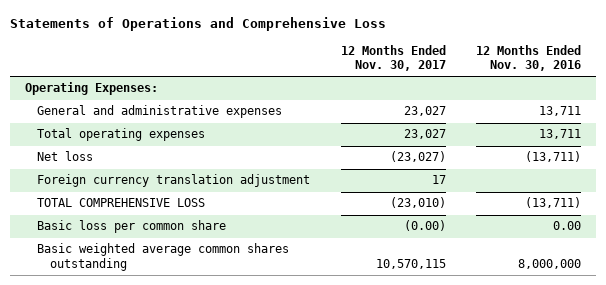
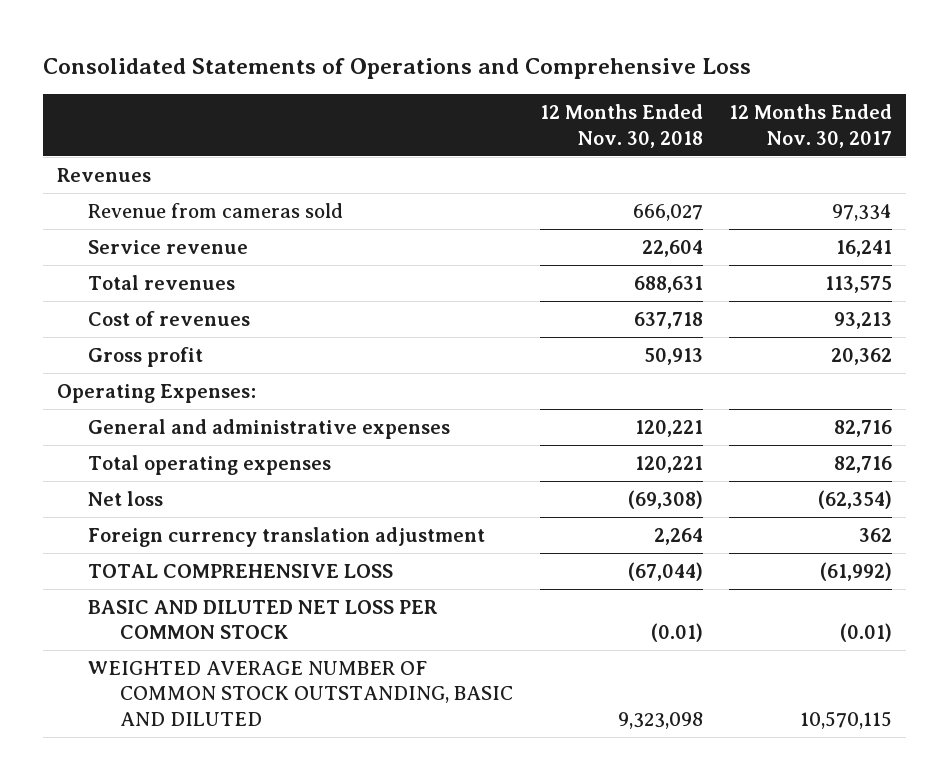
- Statements of Operations and Comprehensive Loss
+ Consolidated Statements of Operations and Comprehensive Loss
- | 12 Months Ended Nov. 30, 2017 | 12 Months Ended Nov. 30, 2016
+ | 12 Months Ended Nov. 30, 2018 | 12 Months Ended Nov. 30, 2017
+ Revenues
+ Revenue from cameras sold | 666,027 | 97,334
+ Service revenue | 22,604 | 16,241
+ Total revenues | 688,631 | 113,575
+ Cost of revenues | 637,718 | 93,213
+ Gross profit | 50,913 | 20,362
- General and administrative expenses | 23,027 | 13,711
- Total operating expenses | 23,027 | 13,711
- Net loss | (23,027) | (13,711)
- Foreign currency translation adjustment | 17 |
- TOTAL COMPREHENSIVE LOSS | (23,010) | (13,711)
- Basic loss per common share | (0.00) | 0.00
- Basic weighted average common shares outstanding | 10,570,115 | 8,000,000
+ General and administrative expenses | 120,221 | 82,716
+ Total operating expenses | 120,221 | 82,716
+ Net loss | (69,308) | (62,354)
+ Foreign currency translation adjustment | 2,264 | 362
+ TOTAL COMPREHENSIVE LOSS | (67,044) | (61,992)
+ BASIC AND DILUTED NET LOSS PER COMMON STOCK | (0.01) | (0.01)
+ WEIGHTED AVERAGE NUMBER OF COMMON STOCK OUTSTANDING, BASIC AND DILUTED | 9,323,098 | 10,570,115

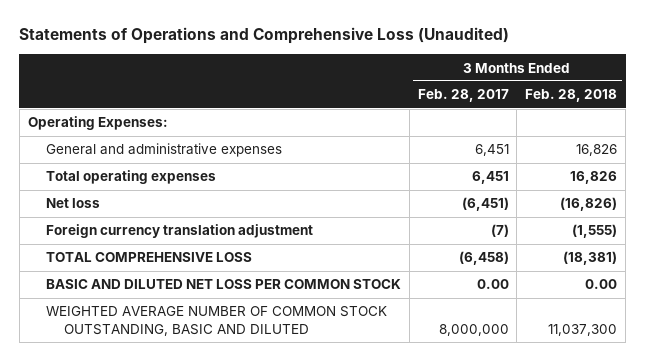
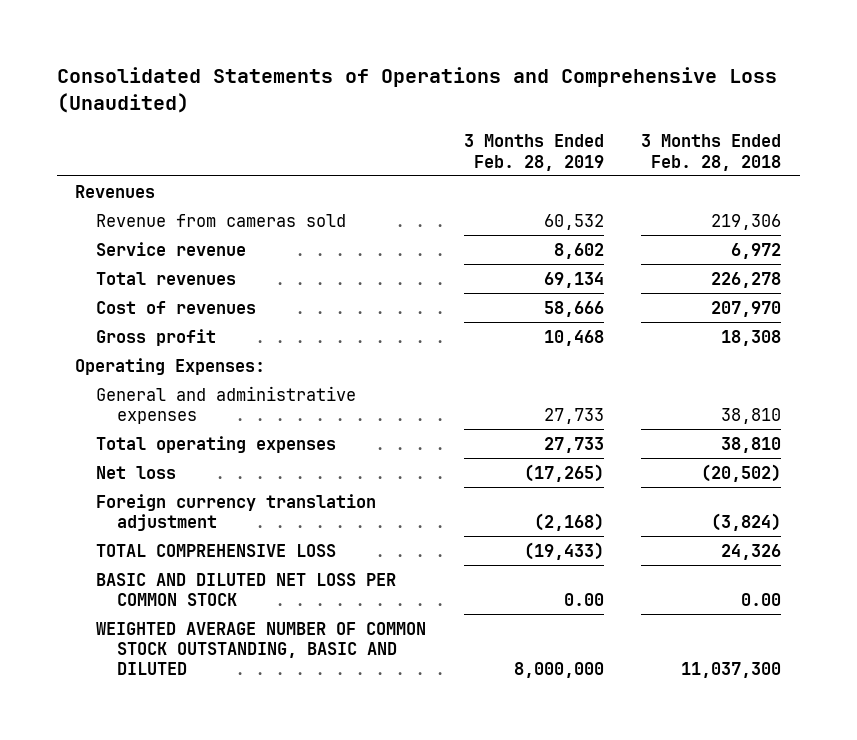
- Statements of Operations and Comprehensive Loss (Unaudited)
+ Consolidated Statements of Operations and Comprehensive Loss (Unaudited)
- | 3 Months Ended Feb. 28, 2017 | 3 Months Ended Feb. 28, 2018
+ | 3 Months Ended Feb. 28, 2019 | 3 Months Ended Feb. 28, 2018
+ Revenues
+ Revenue from cameras sold | 60,532 | 219,306
+ Service revenue | 8,602 | 6,972
+ Total revenues | 69,134 | 226,278
+ Cost of revenues | 58,666 | 207,970
+ Gross profit | 10,468 | 18,308
- General and administrative expenses | 6,451 | 16,826
- Total operating expenses | 6,451 | 16,826
- Net loss | (6,451) | (16,826)
- Foreign currency translation adjustment | (7) | (1,555)
- TOTAL COMPREHENSIVE LOSS | (6,458) | (18,381)
+ General and administrative expenses | 27,733 | 38,810
+ Total operating expenses | 27,733 | 38,810
+ Net loss | (17,265) | (20,502)
+ Foreign currency translation adjustment | (2,168) | (3,824)
+ TOTAL COMPREHENSIVE LOSS | (19,433) | 24,326

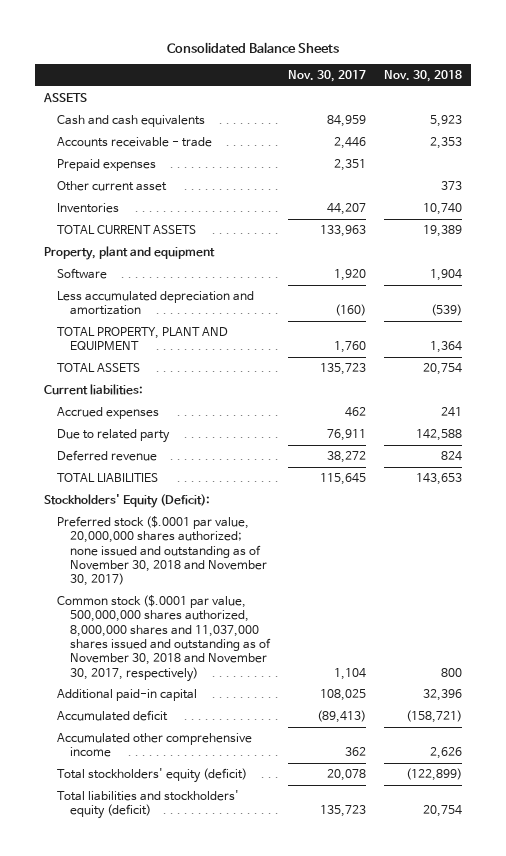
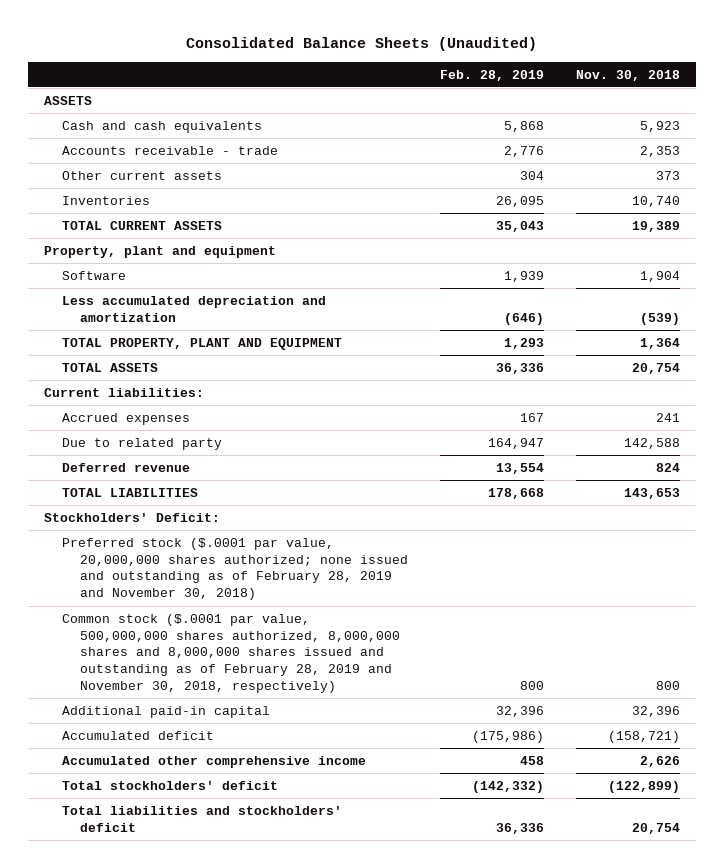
- Consolidated Balance Sheets
+ Consolidated Balance Sheets (Unaudited)
- | Nov. 30, 2017 | Nov. 30, 2018
+ | Feb. 28, 2019 | Nov. 30, 2018
- Prepaid expenses | 2,351 |
- Other current asset | | 373
+ Other current assets | 304 | 373
- Stockholders' Equity (Deficit):
- Preferred stock ($.0001 par value, 20,000,000 shares authorized; none issued and outstanding as of November 30, 2018 and November 30, 2017)
- Common stock ($.0001 par value, 500,000,000 shares authorized, 8,000,000 shares and 11,037,000 shares issued and outstanding as of November 30, 2018 and November 30, 2017, respectively) | 1,104 | 800
+ Stockholders' Deficit:
+ Preferred stock ($.0001 par value, 20,000,000 shares authorized; none issued and outstanding as of February 28, 2019 and November 30, 2018)
+ Common stock ($.0001 par value, 500,000,000 shares authorized, 8,000,000 shares and 8,000,000 shares issued and outstanding as of February 28, 2019 and November 30, 2018, respectively) | 800 | 800
- Total stockholders' equity (deficit) | 20,078 | (122,899)
- Total liabilities and stockholders' equity (deficit) | 135,723 | 20,754
+ Total stockholders' deficit | (142,332) | (122,899)
+ Total liabilities and stockholders' deficit | 36,336 | 20,754

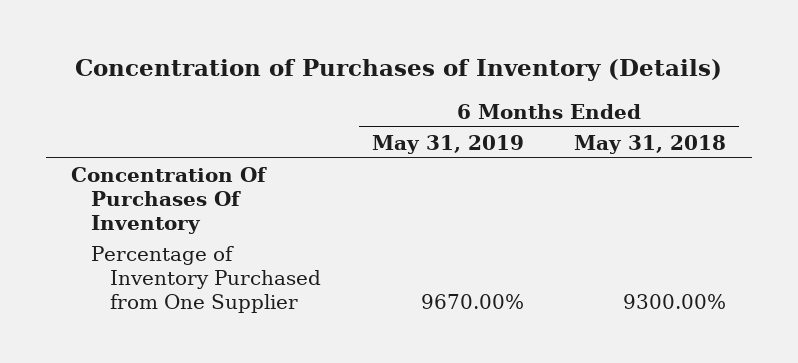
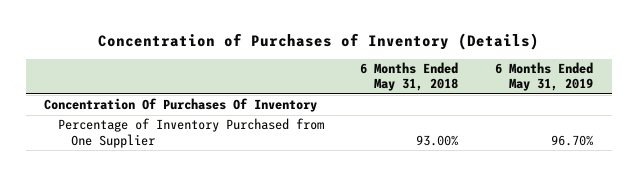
- | 6 Months Ended May 31, 2019 | 6 Months Ended May 31, 2018
+ | 6 Months Ended May 31, 2018 | 6 Months Ended May 31, 2019
- Percentage of Inventory Purchased from One Supplier | 9670.00% | 9300.00%
+ Percentage of Inventory Purchased from One Supplier | 93.00% | 96.70%

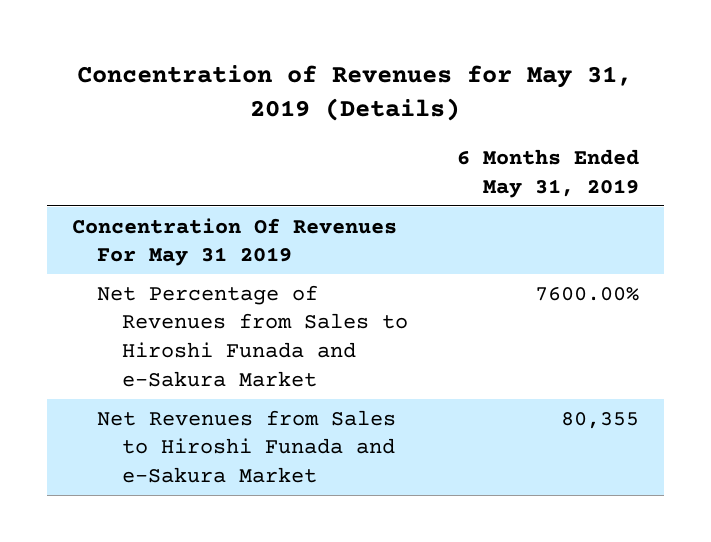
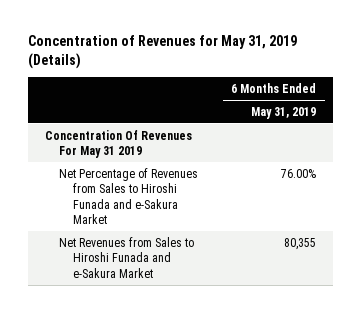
- Net Percentage of Revenues from Sales to Hiroshi Funada and e-Sakura Market | 7600.00%
+ Net Percentage of Revenues from Sales to Hiroshi Funada and e-Sakura Market | 76.00%

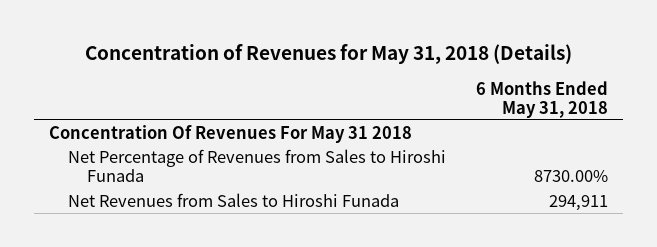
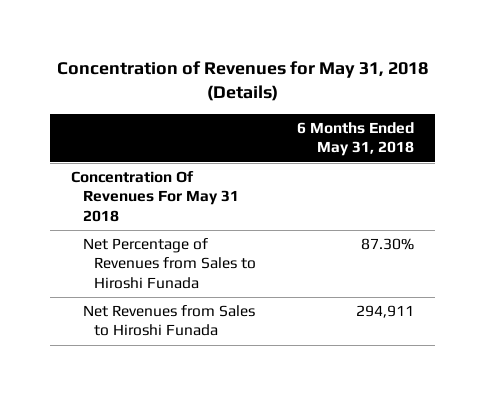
- Net Percentage of Revenues from Sales to Hiroshi Funada | 8730.00%
+ Net Percentage of Revenues from Sales to Hiroshi Funada | 87.30%

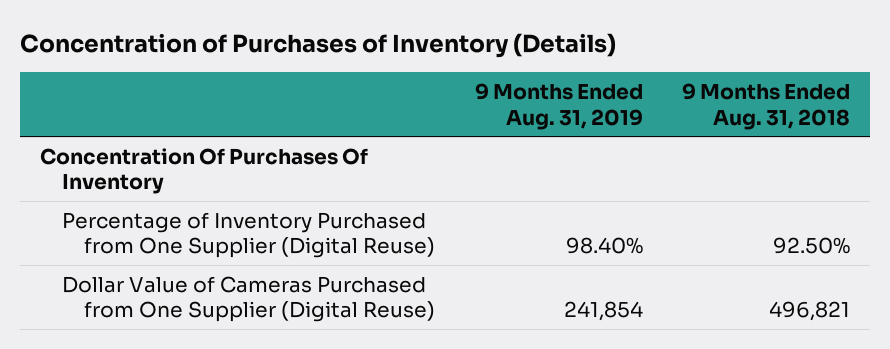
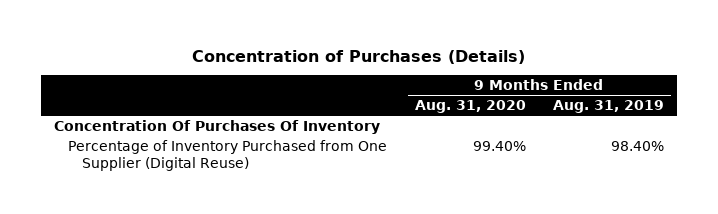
- Concentration of Purchases of Inventory (Details)
+ Concentration of Purchases (Details)
- | 9 Months Ended Aug. 31, 2019 | 9 Months Ended Aug. 31, 2018
+ | 9 Months Ended Aug. 31, 2020 | 9 Months Ended Aug. 31, 2019
- Dollar Value of Cameras Purchased from One Supplier (Digital Reuse) | 241,854 | 496,821

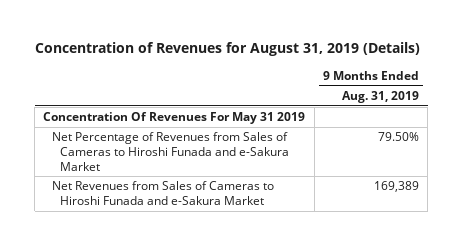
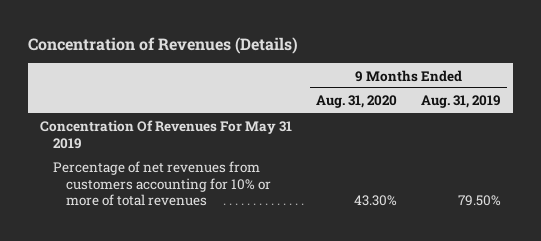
- Concentration of Revenues for August 31, 2019 (Details)
+ Concentration of Revenues (Details)
- | 9 Months Ended Aug. 31, 2019
+ | 9 Months Ended Aug. 31, 2020 | 9 Months Ended Aug. 31, 2019
- Net Percentage of Revenues from Sales of Cameras to Hiroshi Funada and e-Sakura Market | 79.50%
- Net Revenues from Sales of Cameras to Hiroshi Funada and e-Sakura Market | 169,389
+ Percentage of net revenues from customers accounting for 10% or more of total revenues | 43.30% | 79.50%

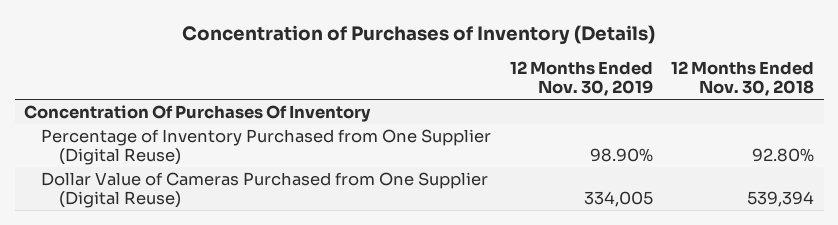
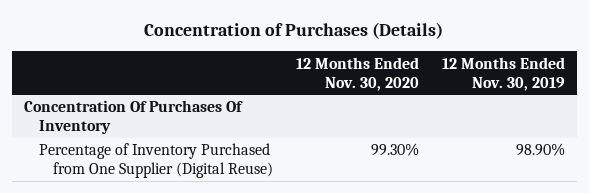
- Concentration of Purchases of Inventory (Details)
+ Concentration of Purchases (Details)
- | 12 Months Ended Nov. 30, 2019 | 12 Months Ended Nov. 30, 2018
+ | 12 Months Ended Nov. 30, 2020 | 12 Months Ended Nov. 30, 2019
- Dollar Value of Cameras Purchased from One Supplier (Digital Reuse) | 334,005 | 539,394

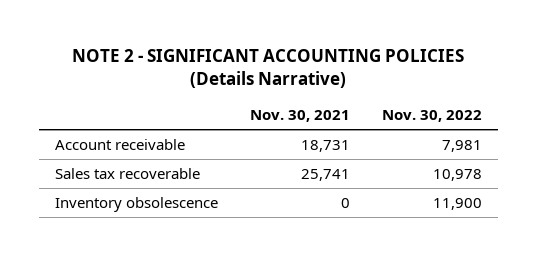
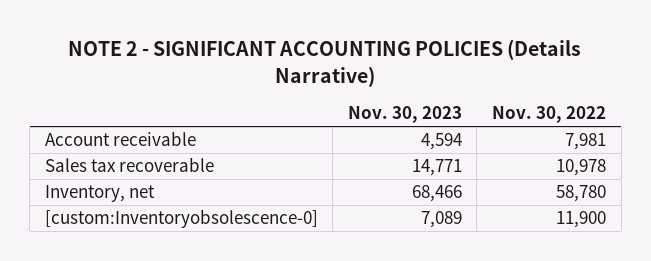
- | Nov. 30, 2021 | Nov. 30, 2022
+ | Nov. 30, 2023 | Nov. 30, 2022
- Inventory obsolescence | 0 | 11,900
+ Inventory, net | 68,466 | 58,780
+ [custom:Inventoryobsolescence-0] | 7,089 | 11,900

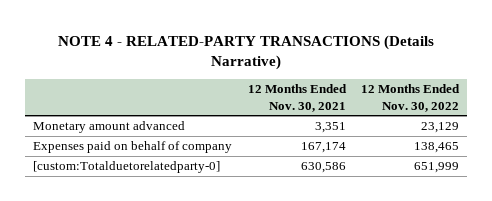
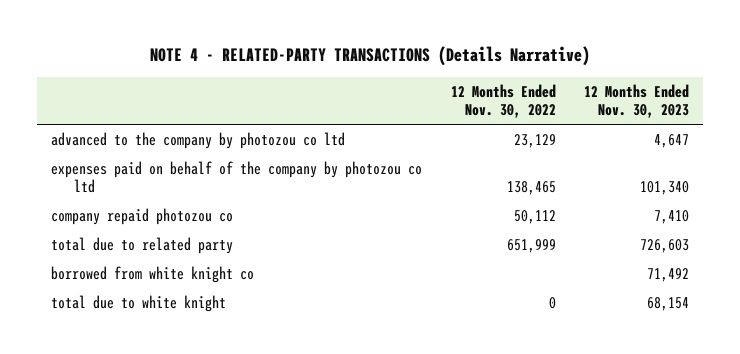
- | 12 Months Ended Nov. 30, 2021 | 12 Months Ended Nov. 30, 2022
+ | 12 Months Ended Nov. 30, 2022 | 12 Months Ended Nov. 30, 2023
- Monetary amount advanced | 3,351 | 23,129
- Expenses paid on behalf of company | 167,174 | 138,465
- [custom:Totalduetorelatedparty-0] | 630,586 | 651,999
+ advanced to the company by photozou co ltd | 23,129 | 4,647
+ expenses paid on behalf of the company by photozou co ltd | 138,465 | 101,340
+ company repaid photozou co | 50,112 | 7,410
+ total due to related party | 651,999 | 726,603
+ borrowed from white knight co | | 71,492
+ total due to white knight | 0 | 68,154

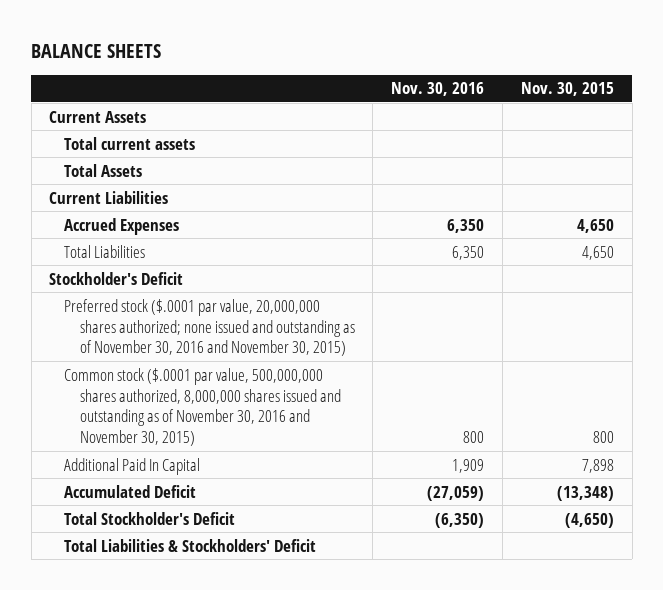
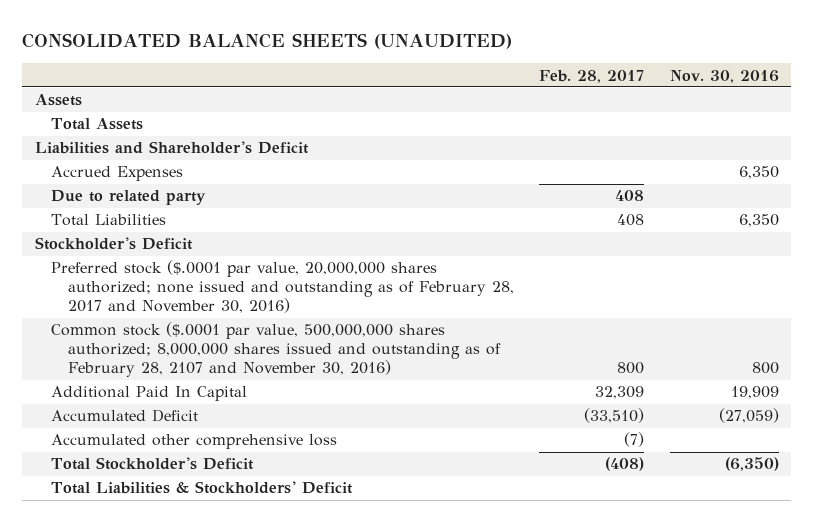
- BALANCE SHEETS
+ CONSOLIDATED BALANCE SHEETS (UNAUDITED)
- | Nov. 30, 2016 | Nov. 30, 2015
+ | Feb. 28, 2017 | Nov. 30, 2016
- Current Assets
- Total current assets
+ Assets
- Current Liabilities
+ Liabilities and Shareholder's Deficit
+ Due to related party | 408 |
- Preferred stock ($.0001 par value, 20,000,000 shares authorized; none issued and outstanding as of November 30, 2016 and November 30, 2015)
- Common stock ($.0001 par value, 500,000,000 shares authorized, 8,000,000 shares issued and outstanding as of November 30, 2016 and November 30, 2015) | 800 | 800
- Additional Paid In Capital | 1,909 | 7,898
+ Preferred stock ($.0001 par value, 20,000,000 shares authorized; none issued and outstanding as of February 28, 2017 and November 30, 2016)
+ Common stock ($.0001 par value, 500,000,000 shares authorized; 8,000,000 shares issued and outstanding as of February 28, 2107 and November 30, 2016) | 800 | 800
+ Additional Paid In Capital | 32,309 | 19,909
+ Accumulated other comprehensive loss | (7) |

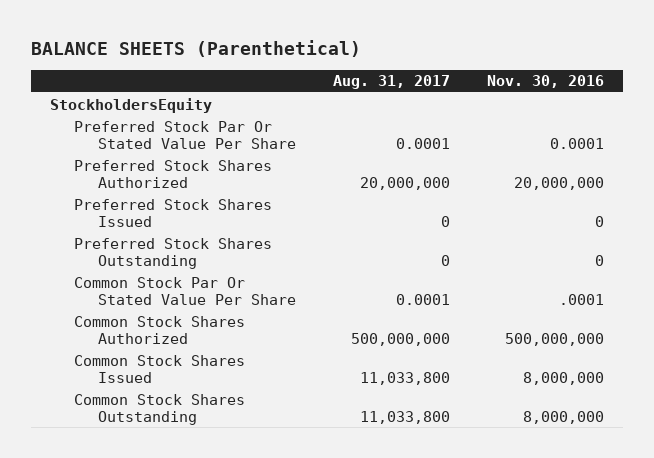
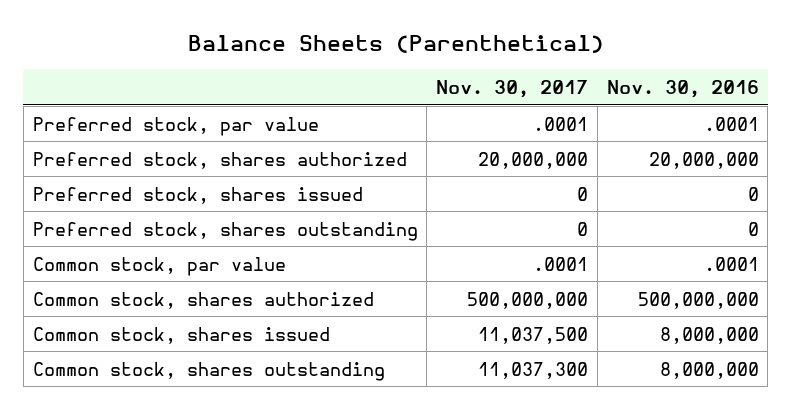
- BALANCE SHEETS (Parenthetical)
+ Balance Sheets (Parenthetical)
- | Aug. 31, 2017 | Nov. 30, 2016
+ | Nov. 30, 2017 | Nov. 30, 2016
- StockholdersEquity
- Preferred Stock Par Or Stated Value Per Share | 0.0001 | 0.0001
- Preferred Stock Shares Authorized | 20,000,000 | 20,000,000
- Preferred Stock Shares Issued | 0 | 0
- Preferred Stock Shares Outstanding | 0 | 0
- Common Stock Par Or Stated Value Per Share | 0.0001 | .0001
- Common Stock Shares Authorized | 500,000,000 | 500,000,000
- Common Stock Shares Issued | 11,033,800 | 8,000,000
- Common Stock Shares Outstanding | 11,033,800 | 8,000,000
+ Preferred stock, par value | .0001 | .0001
+ Preferred stock, shares authorized | 20,000,000 | 20,000,000
+ Preferred stock, shares issued | 0 | 0
+ Preferred stock, shares outstanding | 0 | 0
+ Common stock, par value | .0001 | .0001
+ Common stock, shares authorized | 500,000,000 | 500,000,000
+ Common stock, shares issued | 11,037,500 | 8,000,000
+ Common stock, shares outstanding | 11,037,300 | 8,000,000

